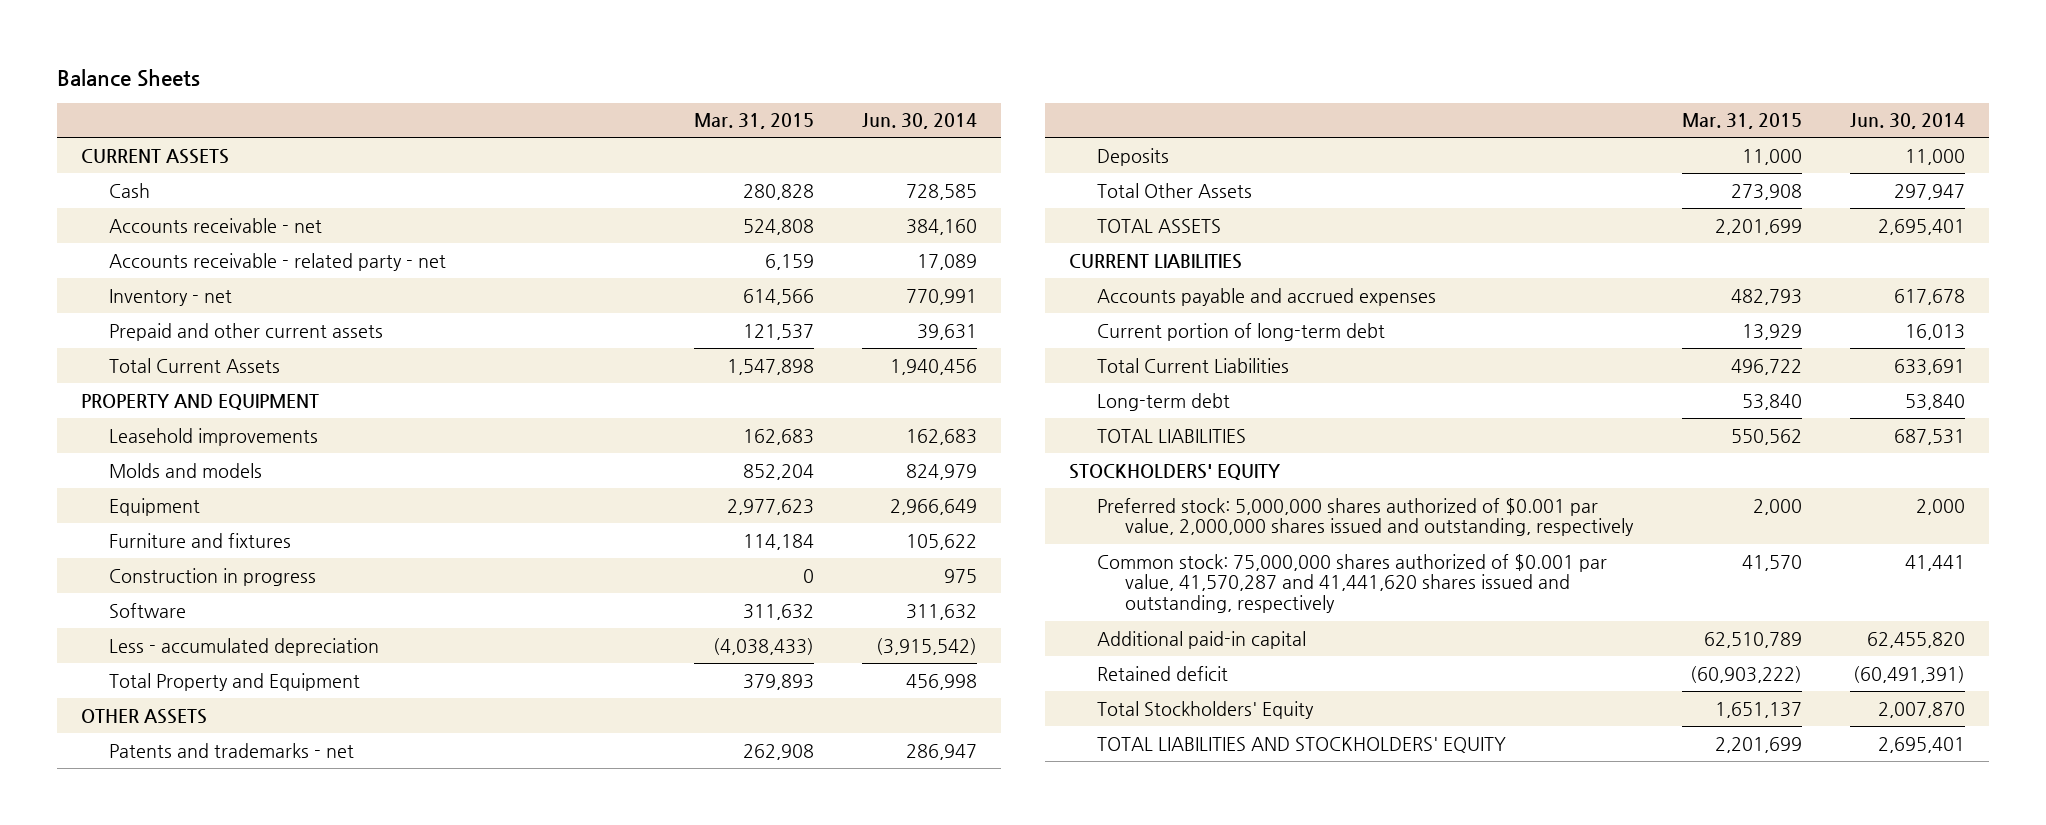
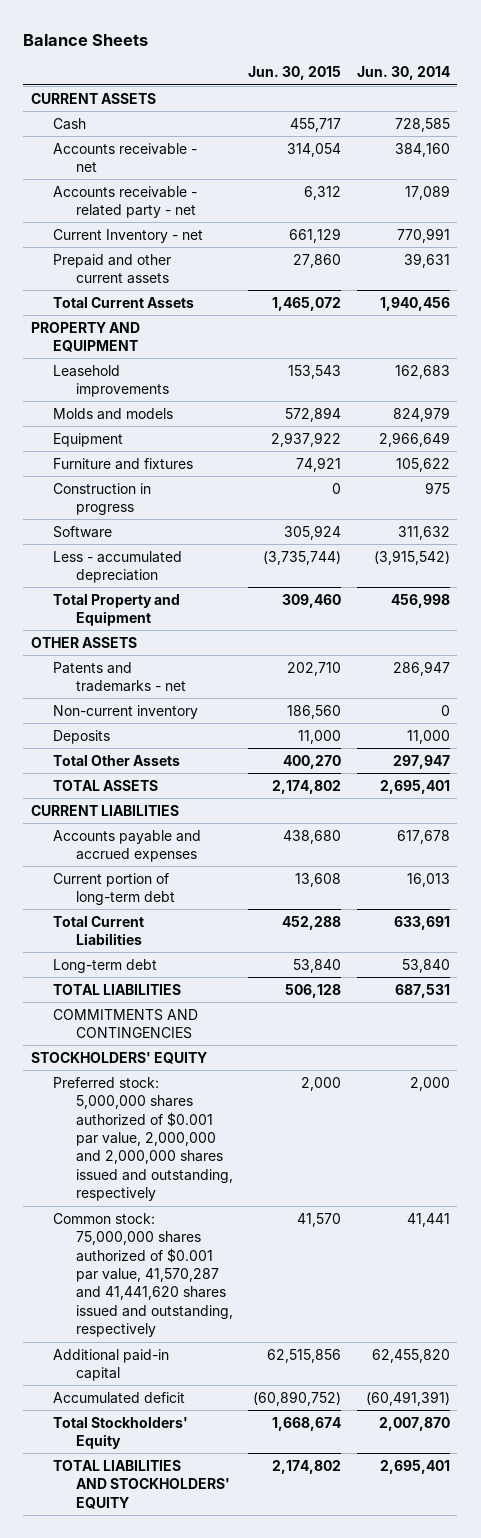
- | Mar. 31, 2015 | Jun. 30, 2014
+ | Jun. 30, 2015 | Jun. 30, 2014
- Inventory - net | 614,566 | 770,991
+ Current Inventory - net | 661,129 | 770,991
+ Non-current inventory | 186,560 | 0
+ COMMITMENTS AND CONTINGENCIES
- Preferred stock: 5,000,000 shares authorized of $0.001 par value, 2,000,000 shares issued and outstanding, respectively | 2,000 | 2,000
+ Preferred stock: 5,000,000 shares authorized of $0.001 par value, 2,000,000 and 2,000,000 shares issued and outstanding, respectively | 2,000 | 2,000
- Retained deficit | (60,903,222) | (60,491,391)
+ Accumulated deficit | (60,890,752) | (60,491,391)

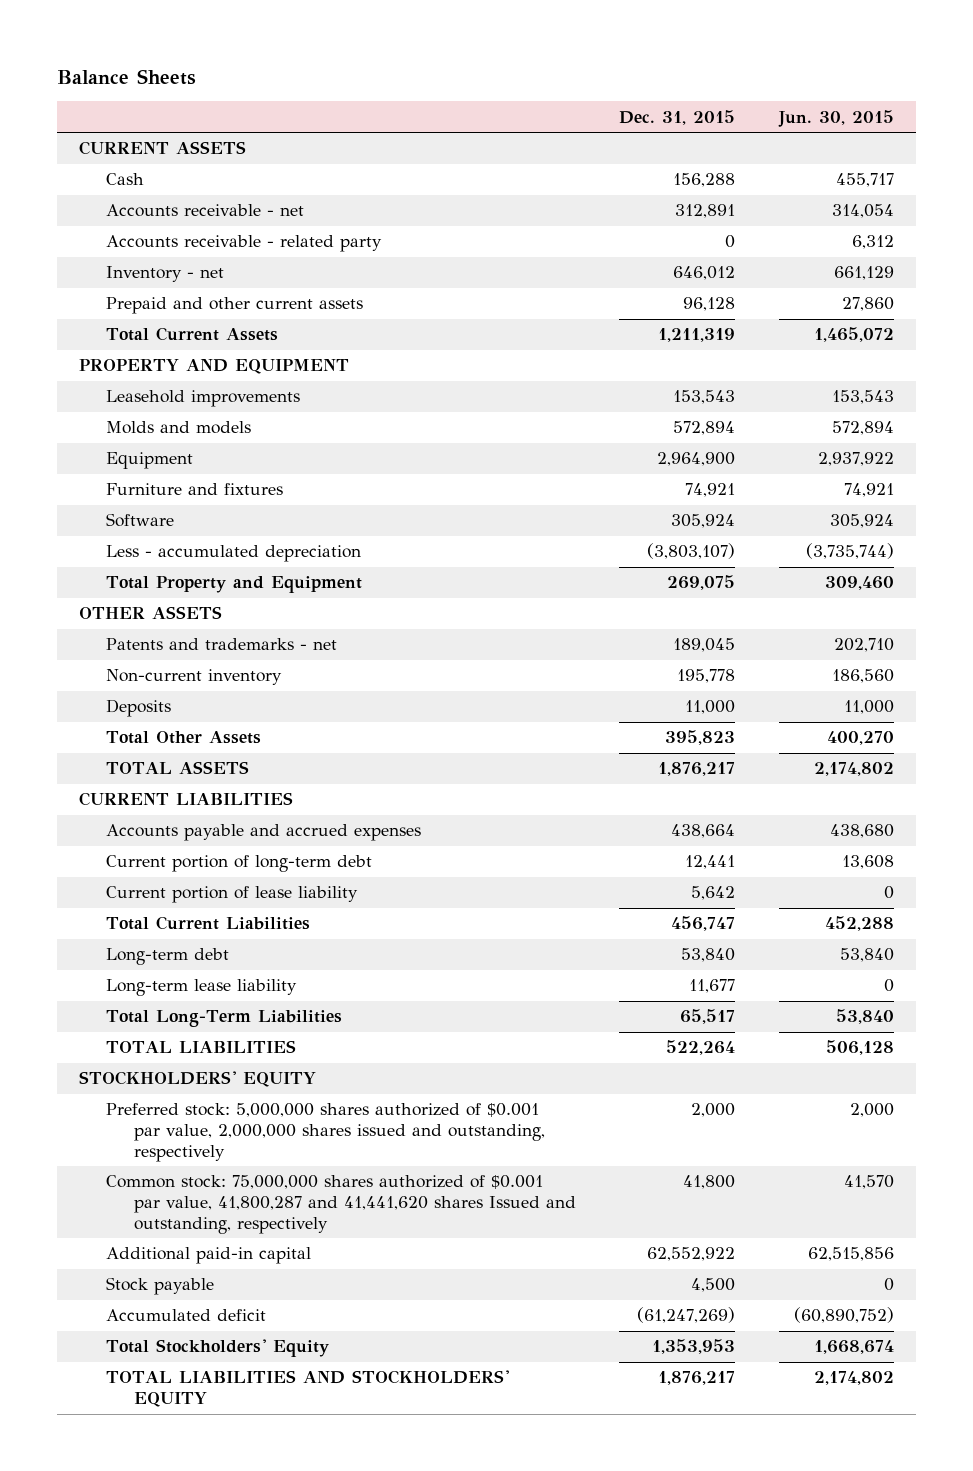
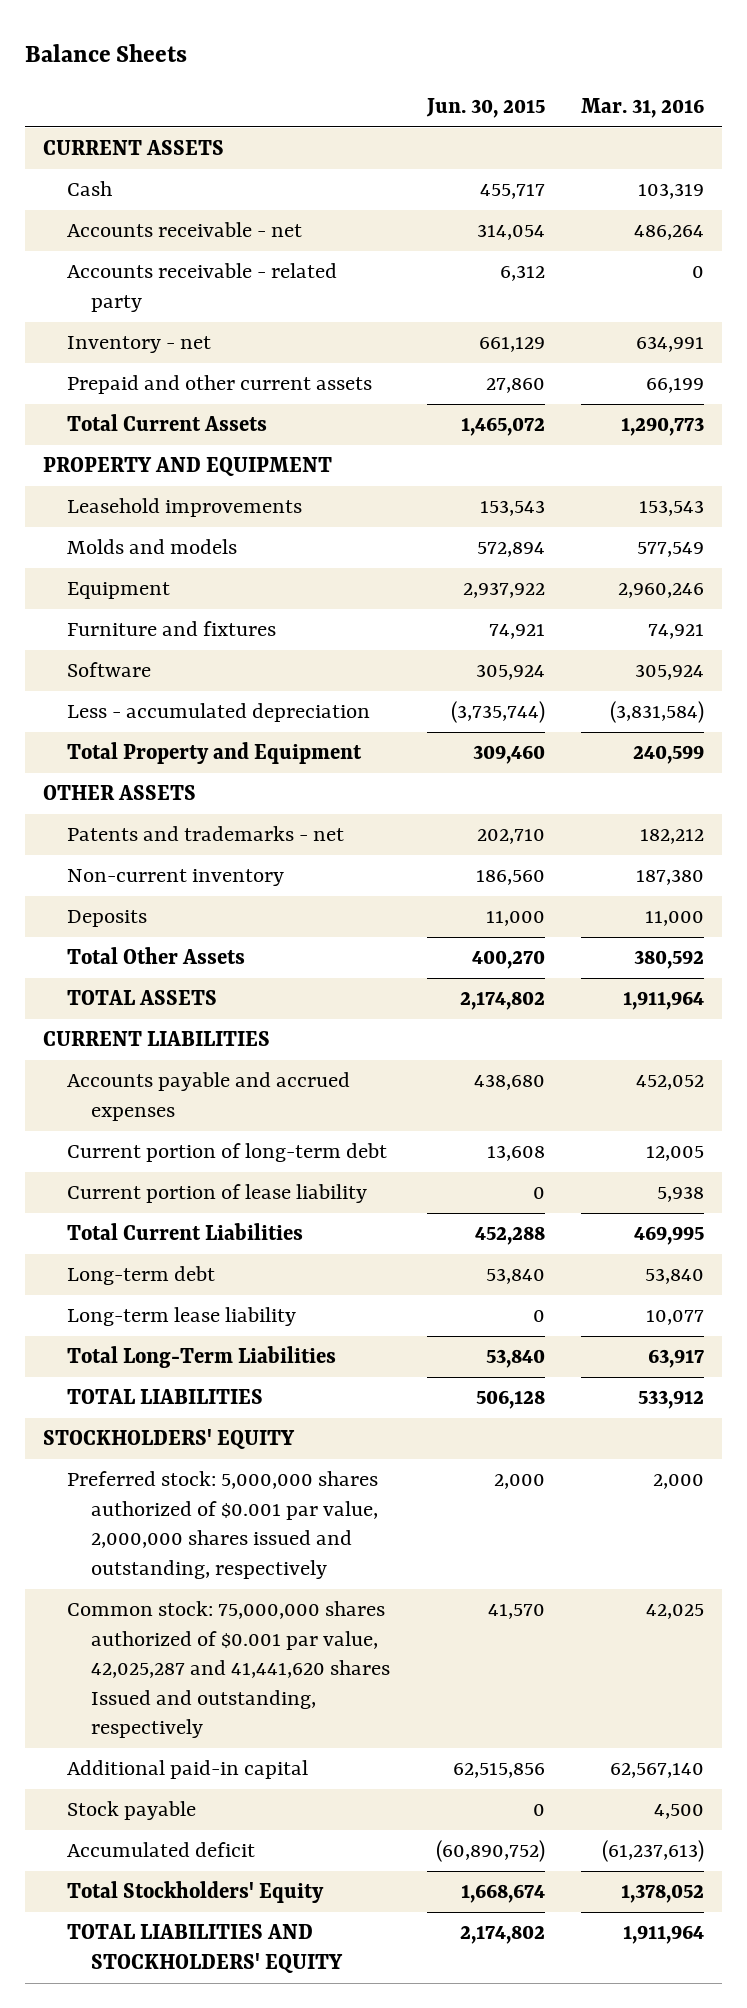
- | Dec. 31, 2015 | Jun. 30, 2015
+ | Jun. 30, 2015 | Mar. 31, 2016
- Common stock: 75,000,000 shares authorized of $0.001 par value, 41,800,287 and 41,441,620 shares Issued and outstanding, respectively | 41,800 | 41,570
+ Common stock: 75,000,000 shares authorized of $0.001 par value, 42,025,287 and 41,441,620 shares Issued and outstanding, respectively | 41,570 | 42,025

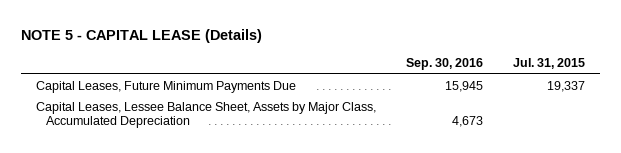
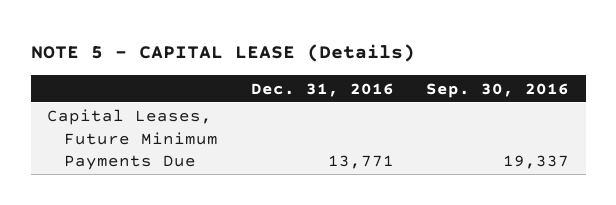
- | Sep. 30, 2016 | Jul. 31, 2015
+ | Dec. 31, 2016 | Sep. 30, 2016
- Capital Leases, Future Minimum Payments Due | 15,945 | 19,337
- Capital Leases, Lessee Balance Sheet, Assets by Major Class, Accumulated Depreciation | 4,673 |
+ Capital Leases, Future Minimum Payments Due | 13,771 | 19,337

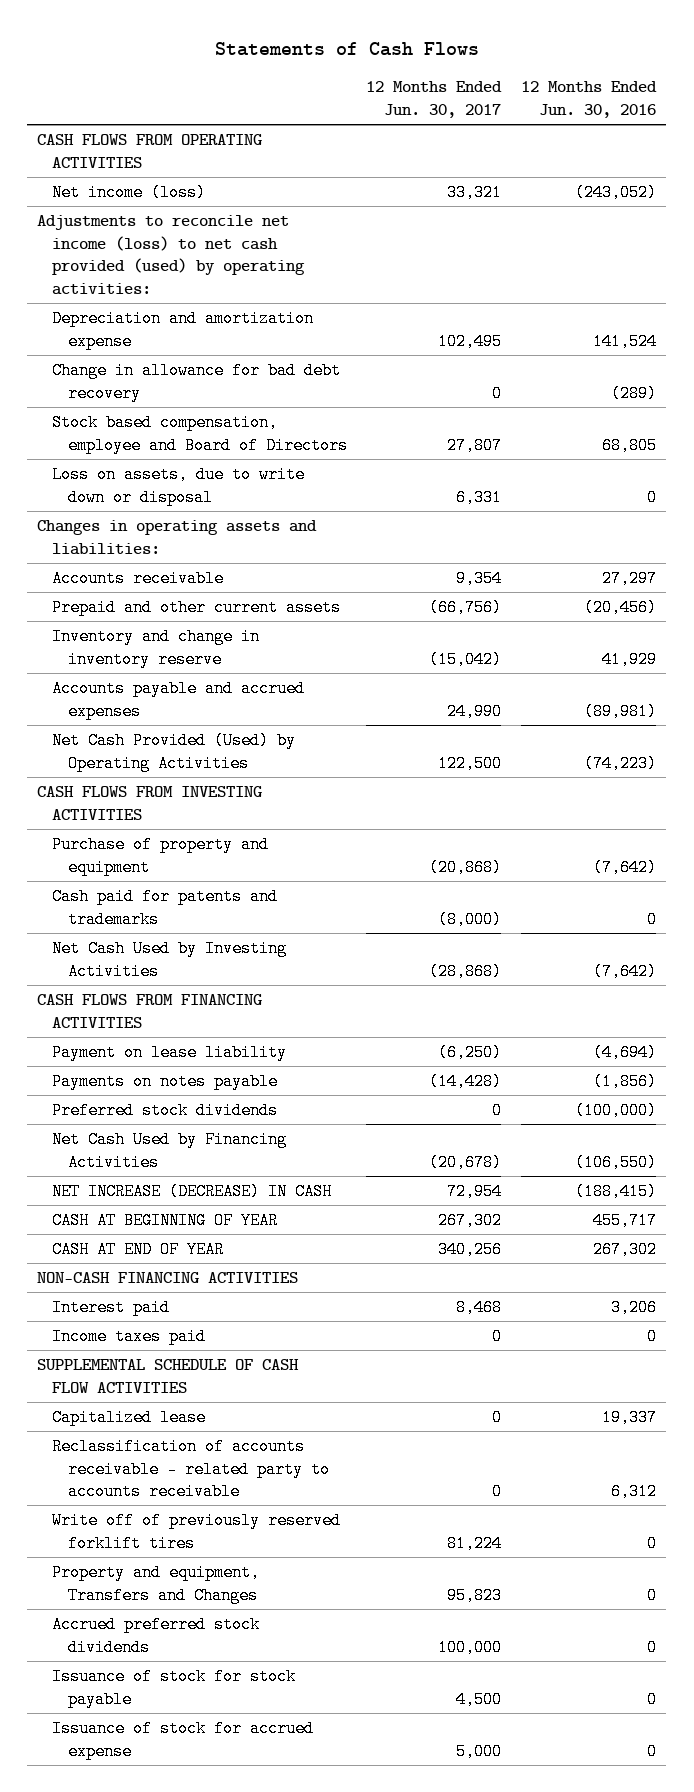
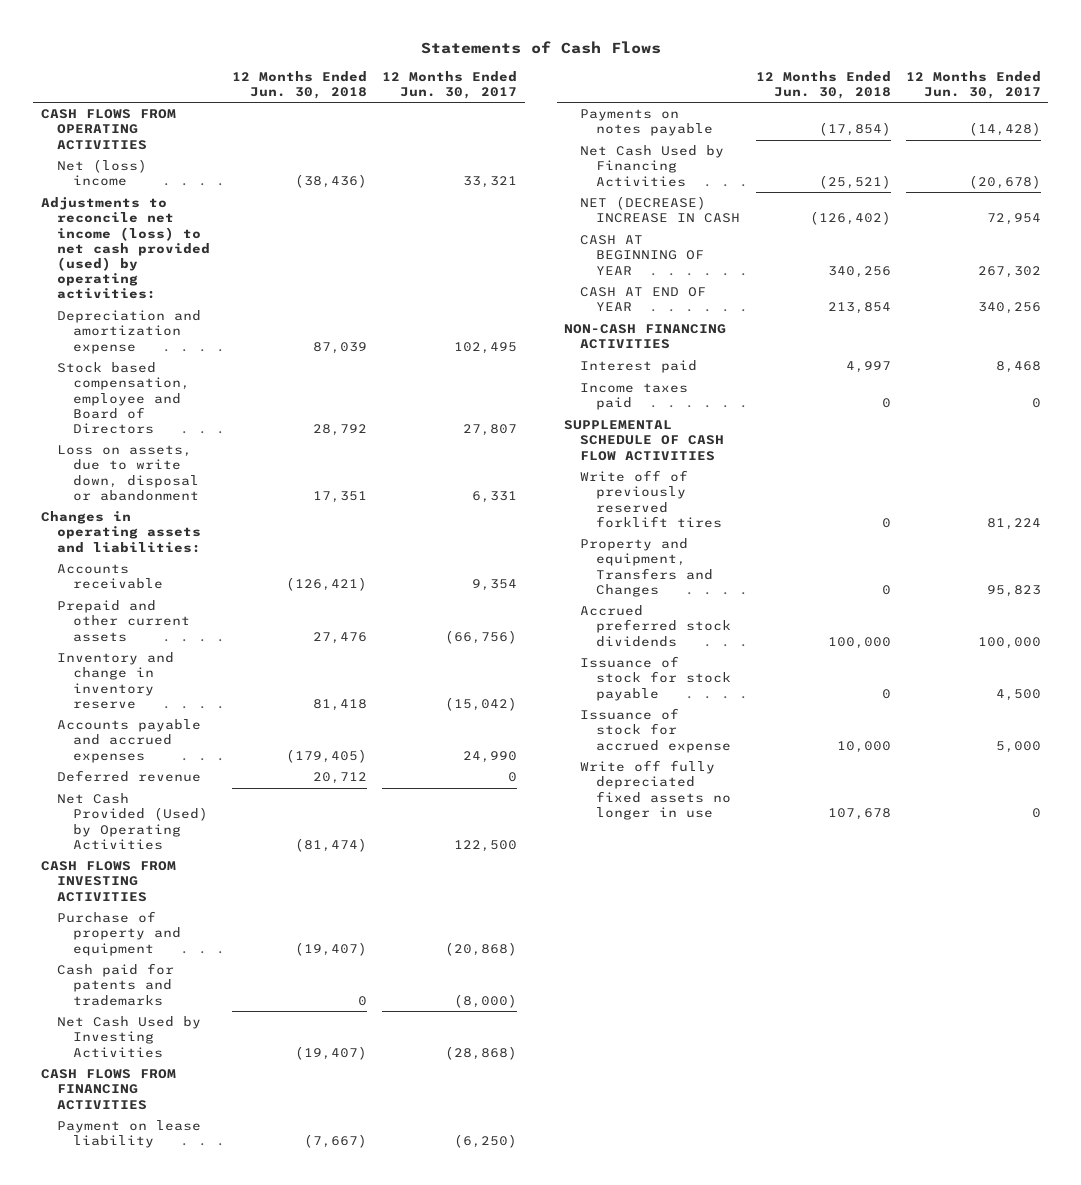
- | 12 Months Ended Jun. 30, 2017 | 12 Months Ended Jun. 30, 2016
+ | 12 Months Ended Jun. 30, 2018 | 12 Months Ended Jun. 30, 2017
- Net income (loss) | 33,321 | (243,052)
+ Net (loss) income | (38,436) | 33,321
- Change in allowance for bad debt recovery | 0 | (289)
- Loss on assets, due to write down or disposal | 6,331 | 0
+ Loss on assets, due to write down, disposal or abandonment | 17,351 | 6,331
+ Deferred revenue | 20,712 | 0
- Preferred stock dividends | 0 | (100,000)
- NET INCREASE (DECREASE) IN CASH | 72,954 | (188,415)
+ NET (DECREASE) INCREASE IN CASH | (126,402) | 72,954
- Capitalized lease | 0 | 19,337
- Reclassification of accounts receivable - related party to accounts receivable | 0 | 6,312
+ Write off fully depreciated fixed assets no longer in use | 107,678 | 0

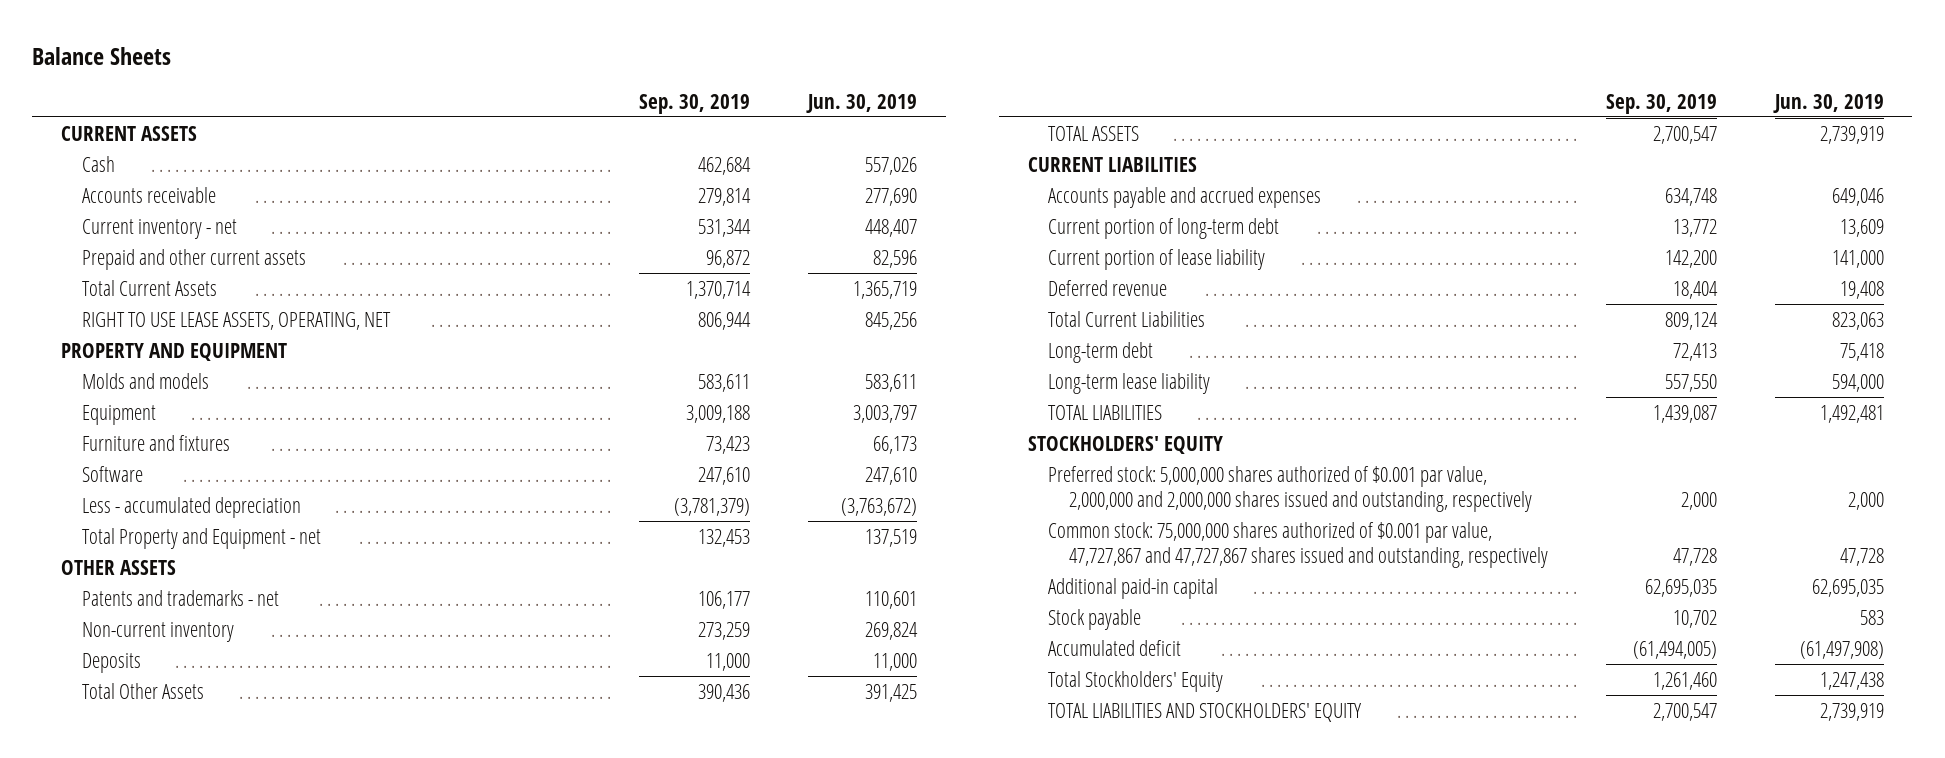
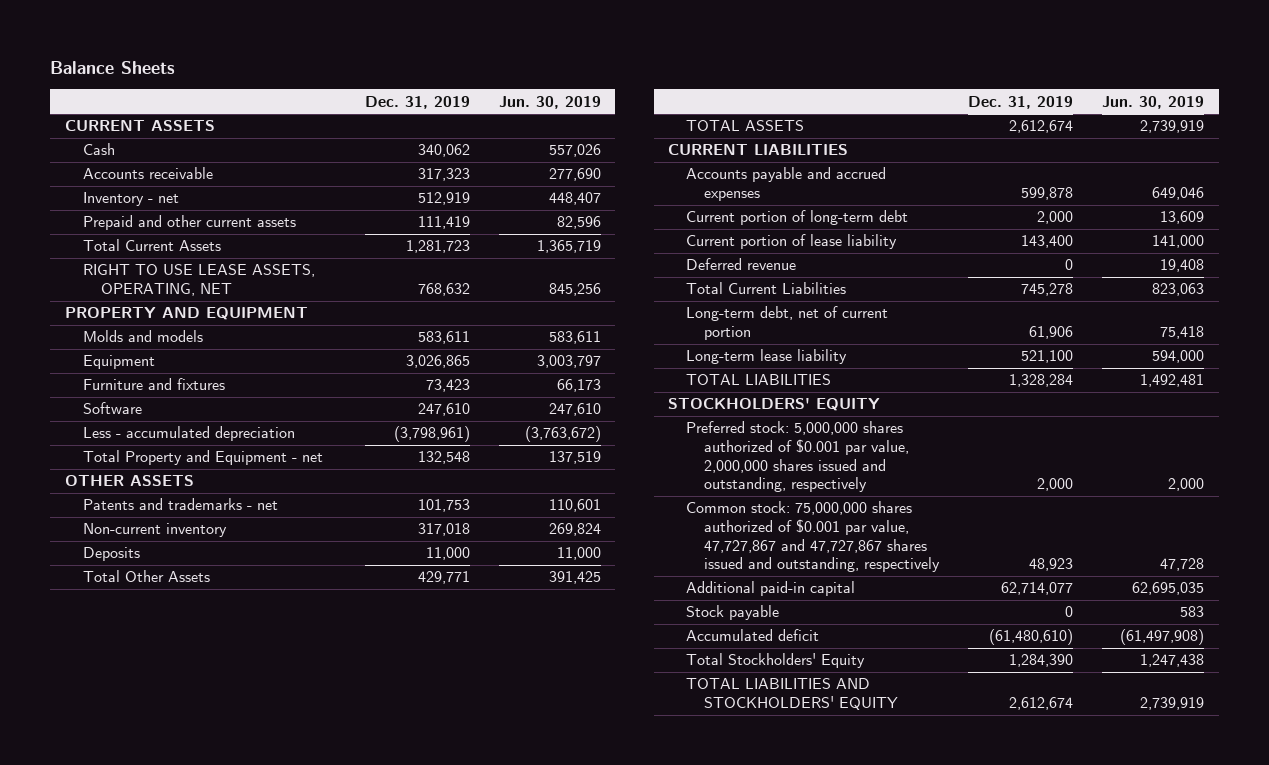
- | Sep. 30, 2019 | Jun. 30, 2019
+ | Dec. 31, 2019 | Jun. 30, 2019
- Current inventory - net | 531,344 | 448,407
+ Inventory - net | 512,919 | 448,407
- Long-term debt | 72,413 | 75,418
+ Long-term debt, net of current portion | 61,906 | 75,418
- Preferred stock: 5,000,000 shares authorized of $0.001 par value, 2,000,000 and 2,000,000 shares issued and outstanding, respectively | 2,000 | 2,000
+ Preferred stock: 5,000,000 shares authorized of $0.001 par value, 2,000,000 shares issued and outstanding, respectively | 2,000 | 2,000

